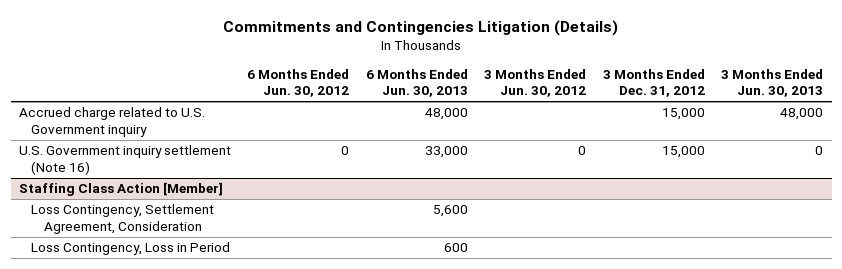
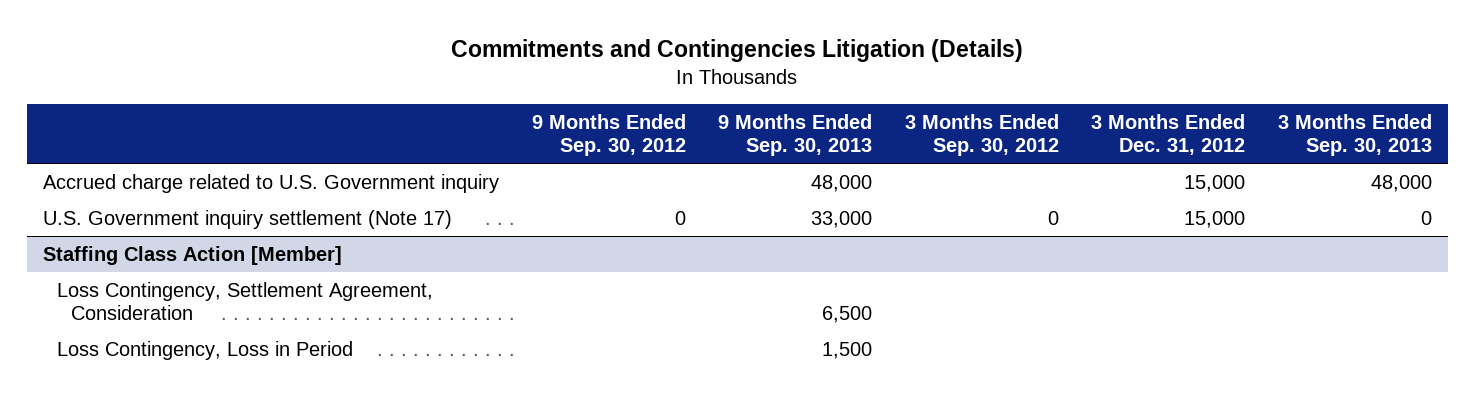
- | 6 Months Ended Jun. 30, 2012 | 6 Months Ended Jun. 30, 2013 | 3 Months Ended Jun. 30, 2012 | 3 Months Ended Dec. 31, 2012 | 3 Months Ended Jun. 30, 2013
+ | 9 Months Ended Sep. 30, 2012 | 9 Months Ended Sep. 30, 2013 | 3 Months Ended Sep. 30, 2012 | 3 Months Ended Dec. 31, 2012 | 3 Months Ended Sep. 30, 2013
- U.S. Government inquiry settlement (Note 16) | 0 | 33,000 | 0 | 15,000 | 0
+ U.S. Government inquiry settlement (Note 17) | 0 | 33,000 | 0 | 15,000 | 0

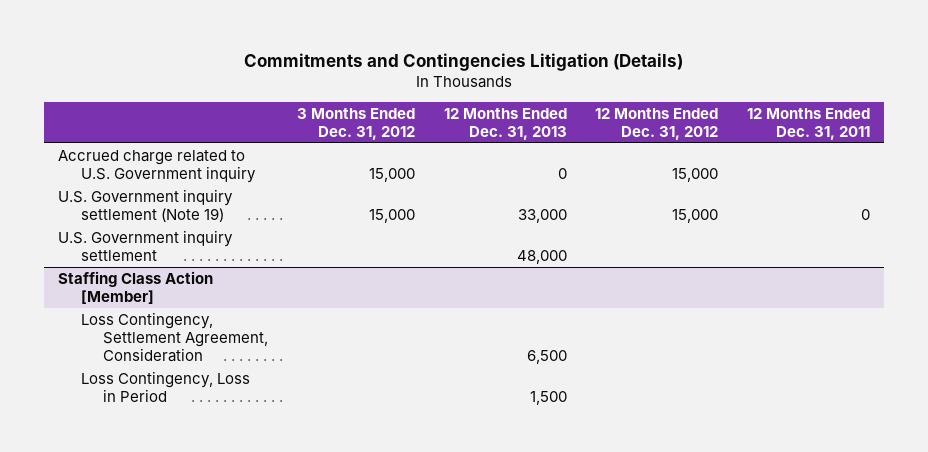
- | 9 Months Ended Sep. 30, 2012 | 9 Months Ended Sep. 30, 2013 | 3 Months Ended Sep. 30, 2012 | 3 Months Ended Dec. 31, 2012 | 3 Months Ended Sep. 30, 2013
+ | 3 Months Ended Dec. 31, 2012 | 12 Months Ended Dec. 31, 2013 | 12 Months Ended Dec. 31, 2012 | 12 Months Ended Dec. 31, 2011
- U.S. Government inquiry settlement (Note 17) | 0 | 33,000 | 0 | 15,000 | 0
+ U.S. Government inquiry settlement (Note 19) | 15,000 | 33,000 | 15,000 | 0
+ U.S. Government inquiry settlement | | 48,000 | |

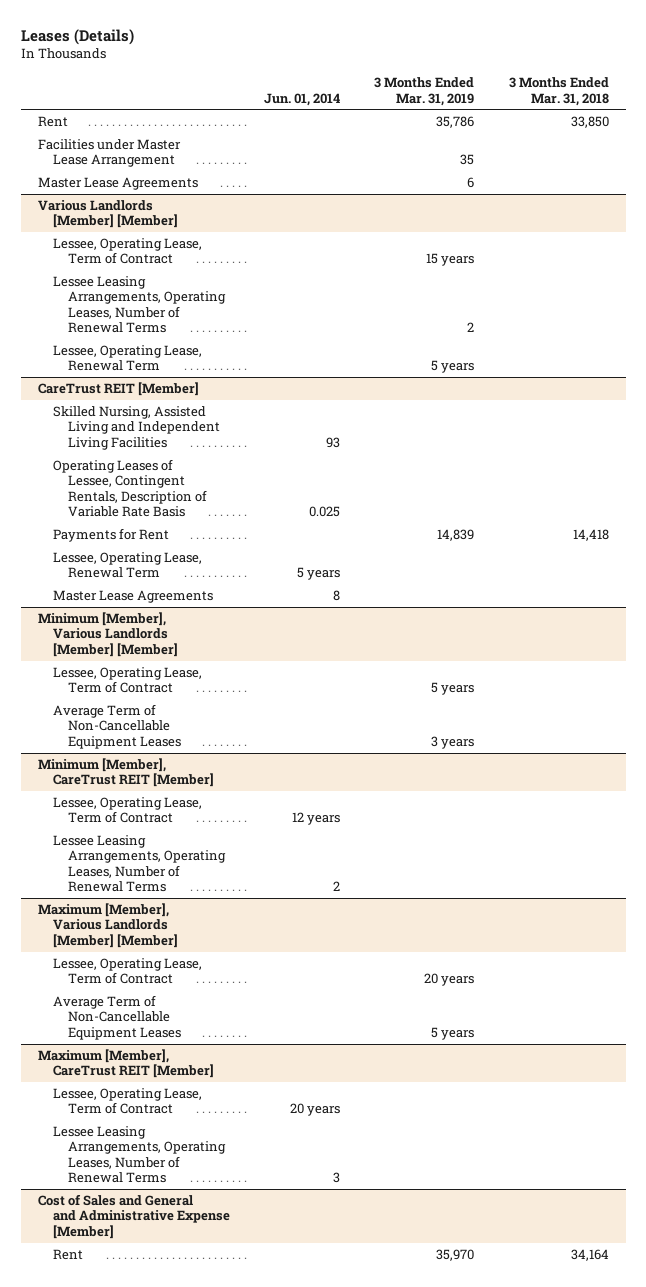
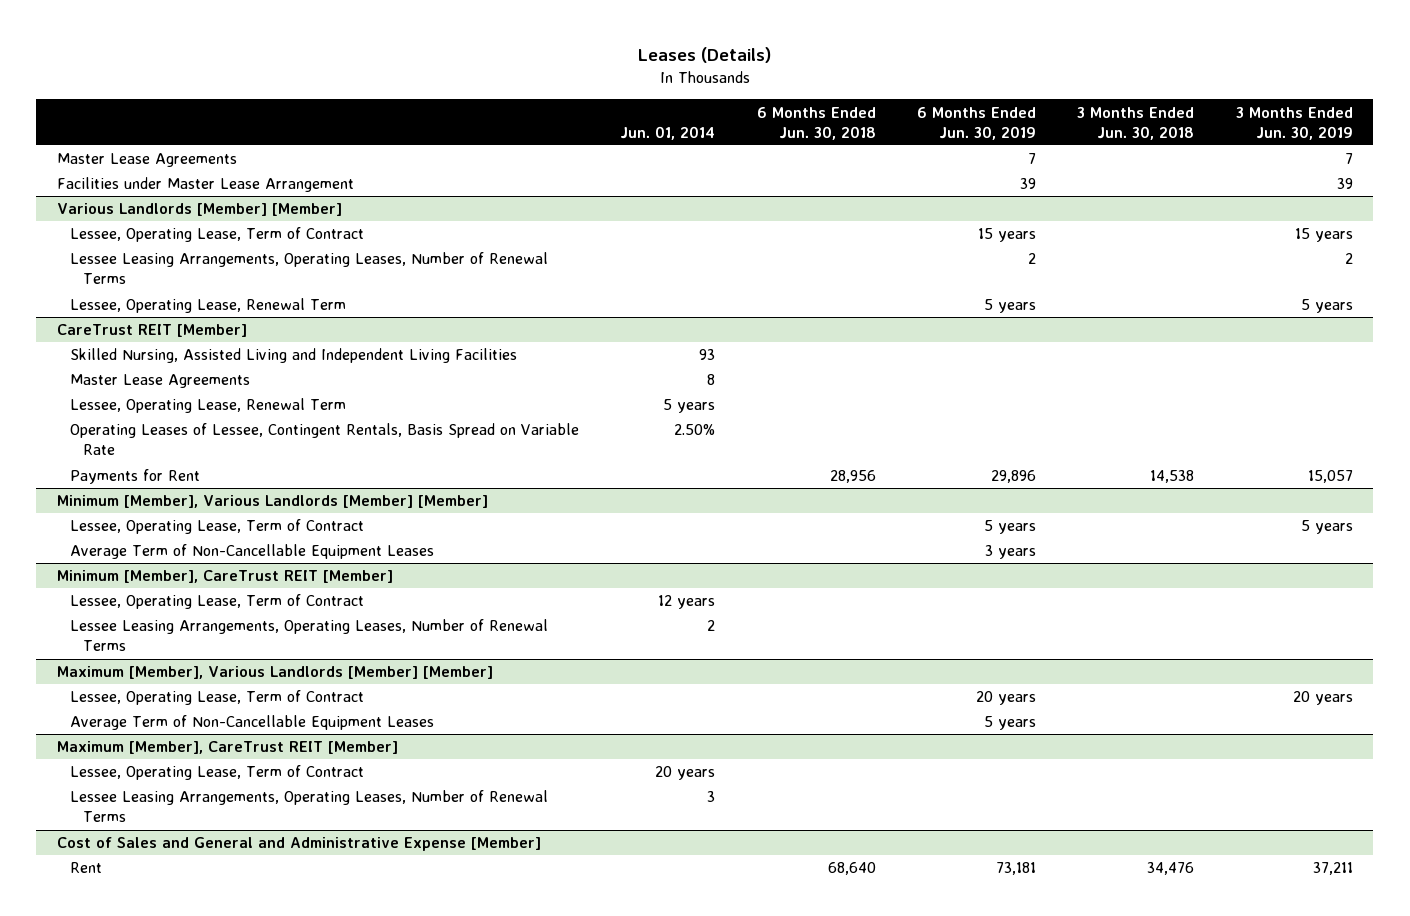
- | Jun. 01, 2014 | 3 Months Ended Mar. 31, 2019 | 3 Months Ended Mar. 31, 2018
+ | Jun. 01, 2014 | 6 Months Ended Jun. 30, 2018 | 6 Months Ended Jun. 30, 2019 | 3 Months Ended Jun. 30, 2018 | 3 Months Ended Jun. 30, 2019
- Rent | | 35,786 | 33,850
moved down: Facilities under Master Lease Arrangement | | | 39 | | 39
@ CareTrust REIT [Member]
- Operating Leases of Lessee, Contingent Rentals, Description of Variable Rate Basis | 0.025 | |
moved down: Lessee, Operating Lease, Renewal Term | 5 years | | | |
+ Operating Leases of Lessee, Contingent Rentals, Basis Spread on Variable Rate | 2.50% | | | |
moved down: Payments for Rent | | 28,956 | 29,896 | 14,538 | 15,057

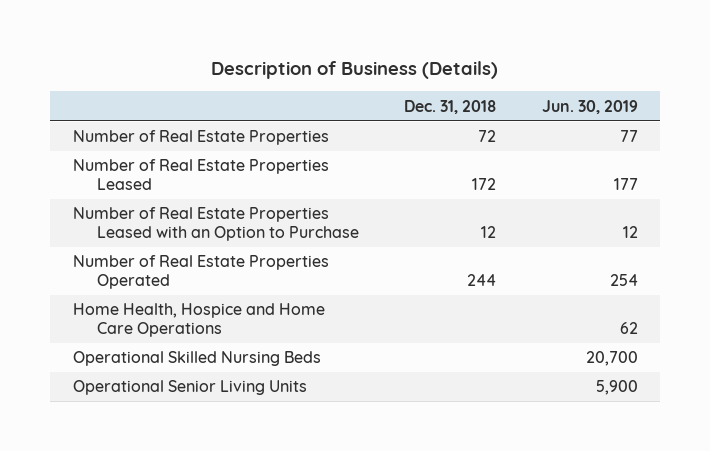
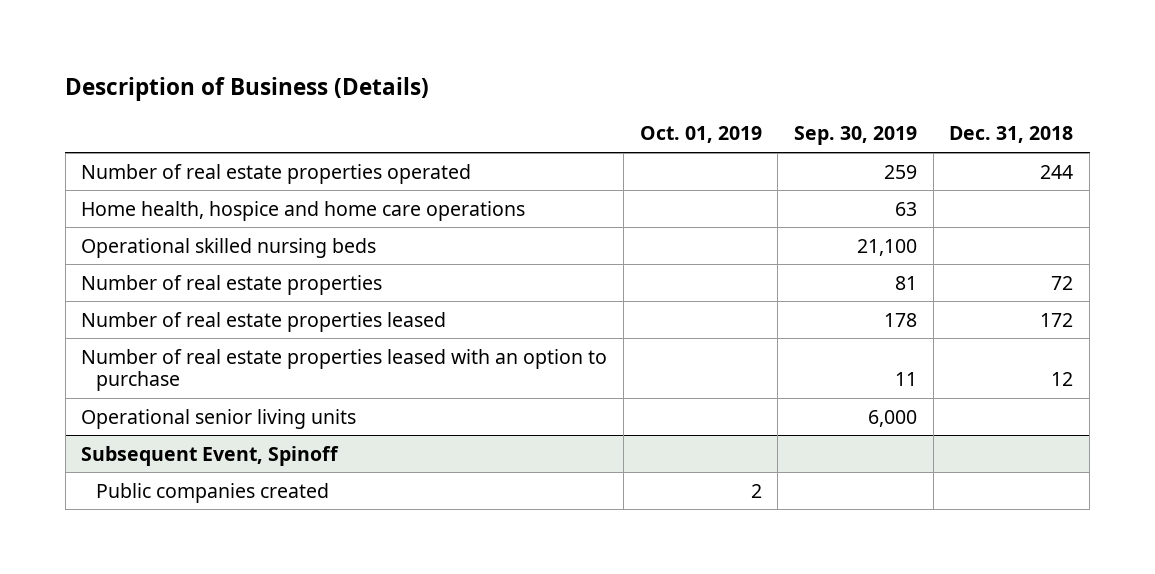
- | Dec. 31, 2018 | Jun. 30, 2019
+ | Oct. 01, 2019 | Sep. 30, 2019 | Dec. 31, 2018
- Number of Real Estate Properties | 72 | 77
- Number of Real Estate Properties Leased | 172 | 177
- Number of Real Estate Properties Leased with an Option to Purchase | 12 | 12
- Number of Real Estate Properties Operated | 244 | 254
- Home Health, Hospice and Home Care Operations | | 62
- Operational Skilled Nursing Beds | | 20,700
- Operational Senior Living Units | | 5,900
+ Number of real estate properties operated | | 259 | 244
+ Home health, hospice and home care operations | | 63 |
+ Operational skilled nursing beds | | 21,100 |
+ Number of real estate properties | | 81 | 72
+ Number of real estate properties leased | | 178 | 172
+ Number of real estate properties leased with an option to purchase | | 11 | 12
+ Operational senior living units | | 6,000 |
+ Subsequent Event, Spinoff
+ Public companies created | 2 | |

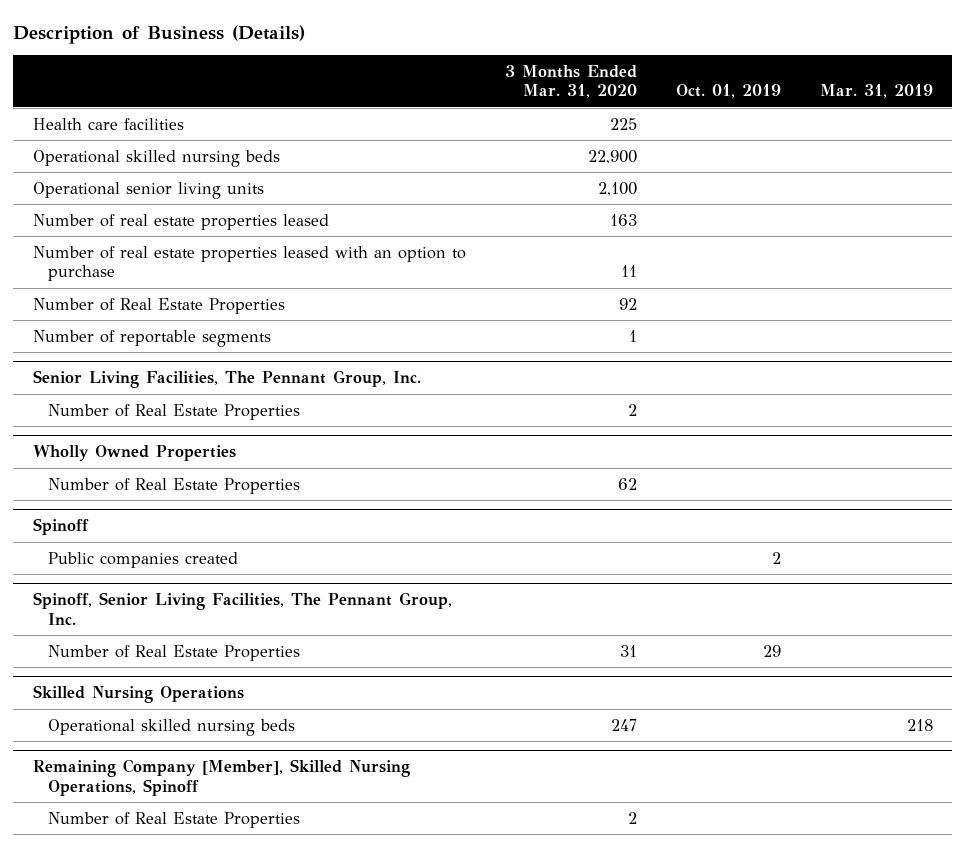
- | Oct. 01, 2019 | Sep. 30, 2019 | Dec. 31, 2018
+ | 3 Months Ended Mar. 31, 2020 | Oct. 01, 2019 | Mar. 31, 2019
- Number of real estate properties operated | | 259 | 244
- Home health, hospice and home care operations | | 63 |
+ Health care facilities | 225 | |
- Number of real estate properties | | 81 | 72
moved up: Operational senior living units | 2,100 | |
- Subsequent Event, Spinoff
+ Number of Real Estate Properties | 92 | |
+ Number of reportable segments | 1 | |
+ Senior Living Facilities, The Pennant Group, Inc.
+ Number of Real Estate Properties | 2 | |
+ Wholly Owned Properties
+ Number of Real Estate Properties | 62 | |
+ Spinoff
+ Spinoff, Senior Living Facilities, The Pennant Group, Inc.
+ Number of Real Estate Properties | 31 | 29 |
+ Skilled Nursing Operations
+ Operational skilled nursing beds | 247 | | 218
+ Remaining Company [Member], Skilled Nursing Operations, Spinoff
+ Number of Real Estate Properties | 2 | |

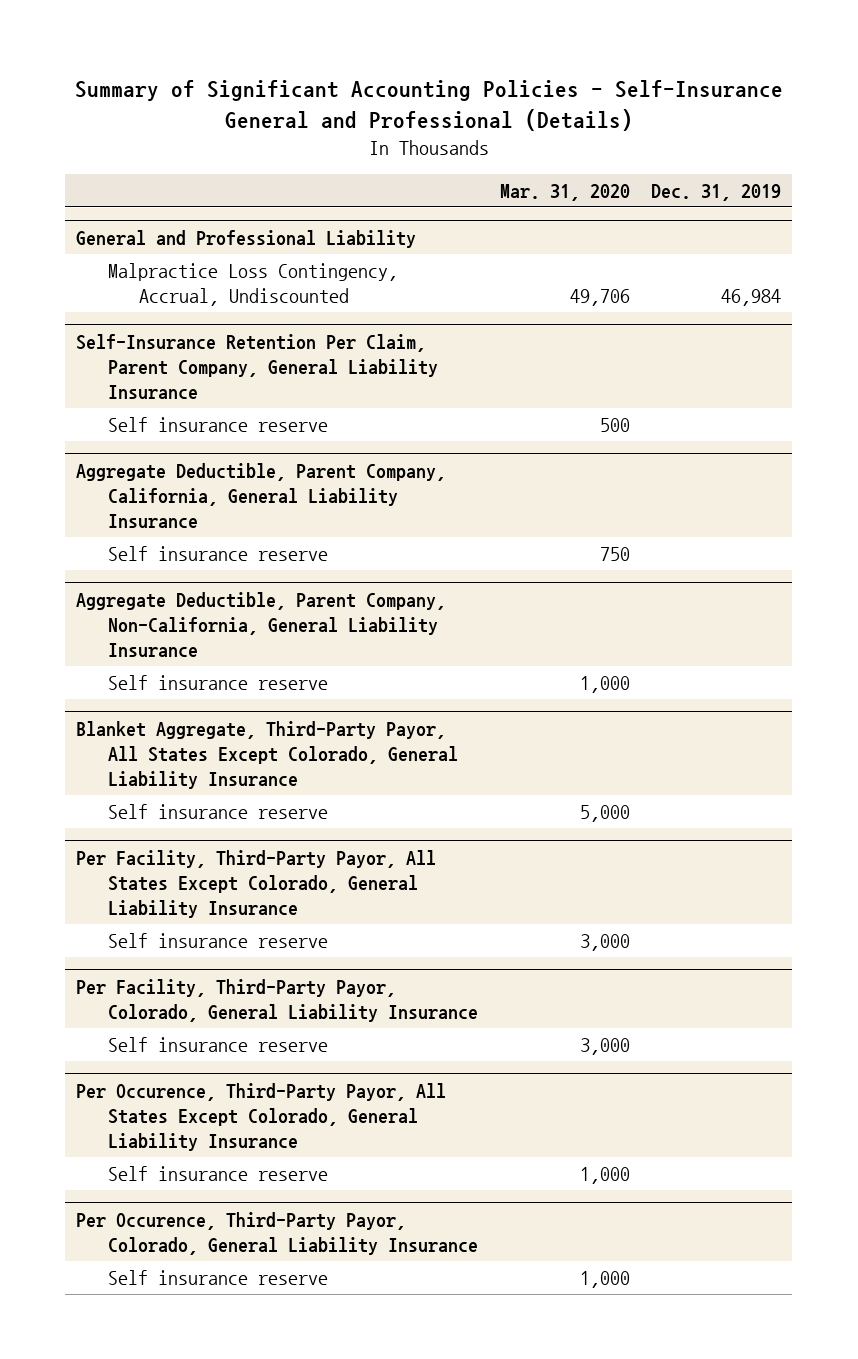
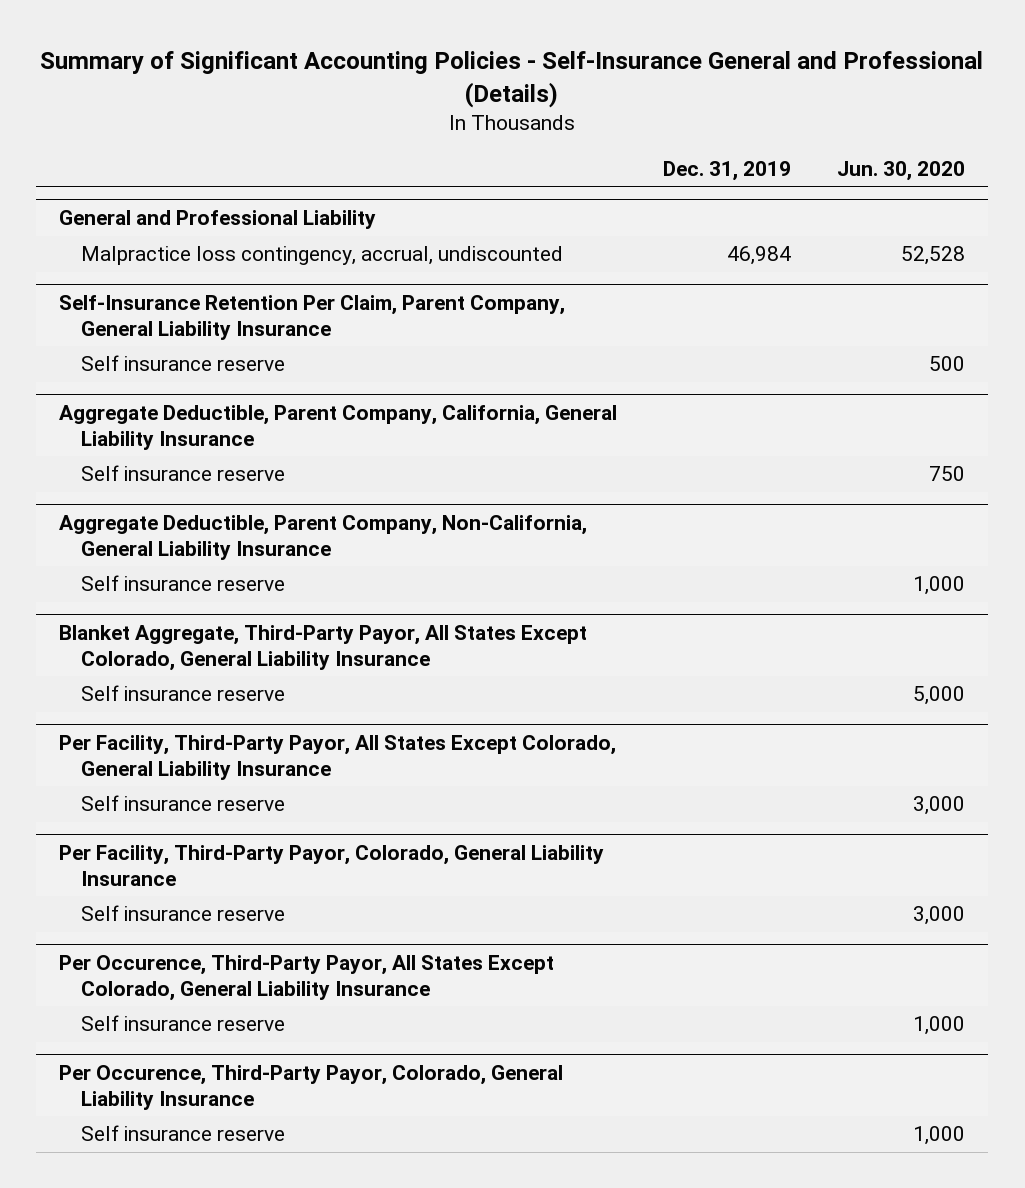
- | Mar. 31, 2020 | Dec. 31, 2019
+ | Dec. 31, 2019 | Jun. 30, 2020
@ General and Professional Liability
- Malpractice Loss Contingency, Accrual, Undiscounted | 49,706 | 46,984
+ Malpractice loss contingency, accrual, undiscounted | 46,984 | 52,528

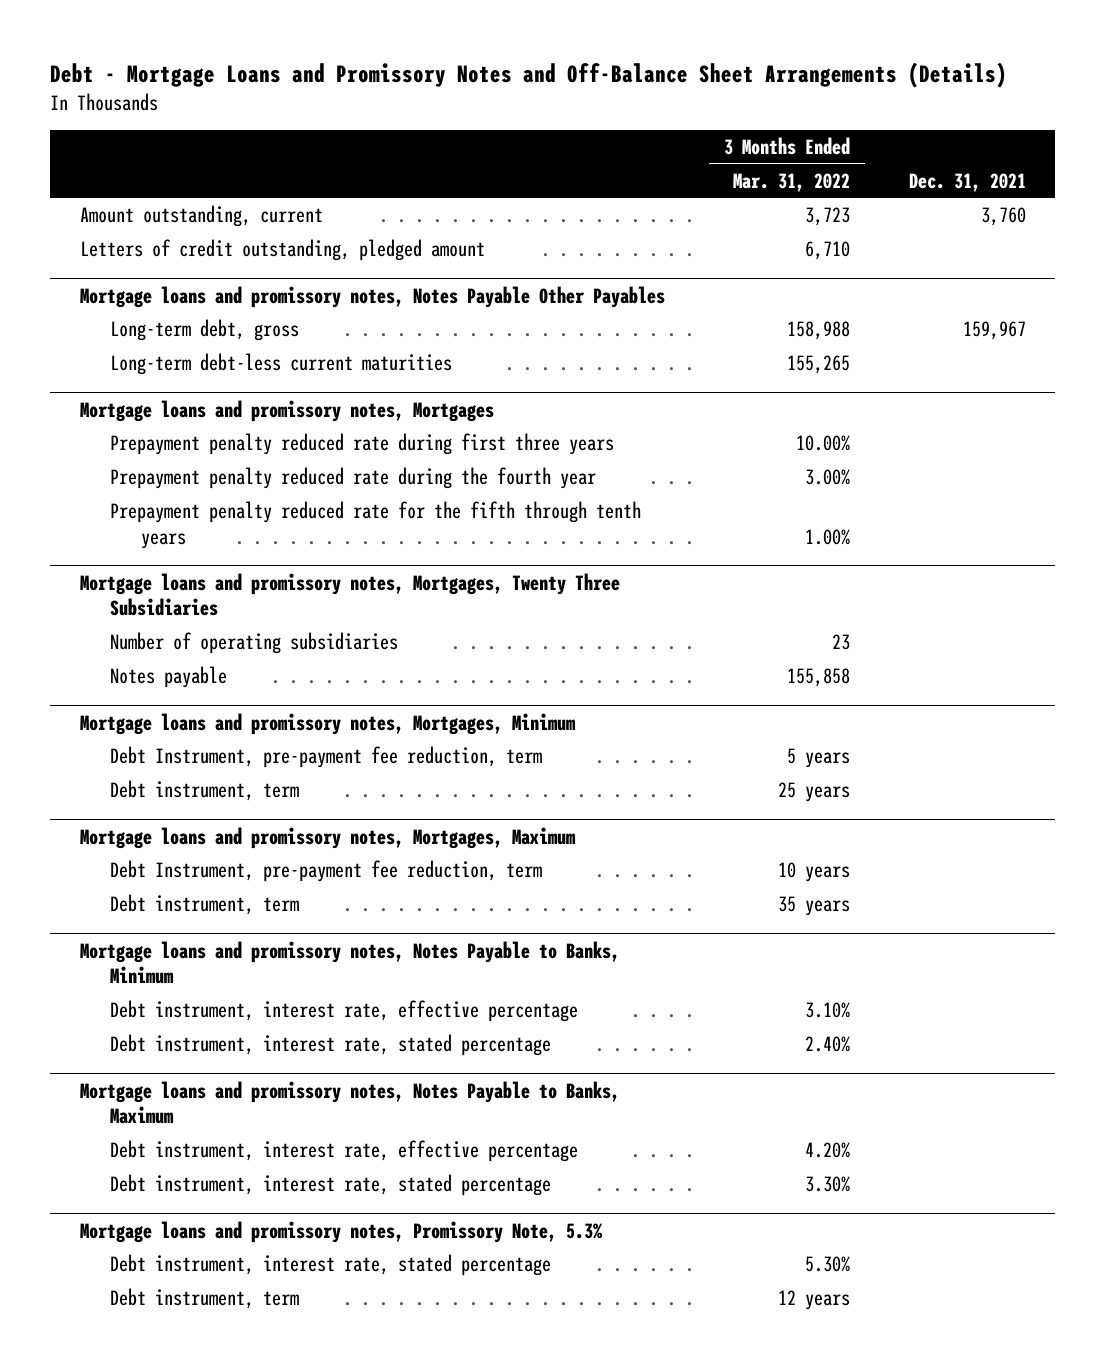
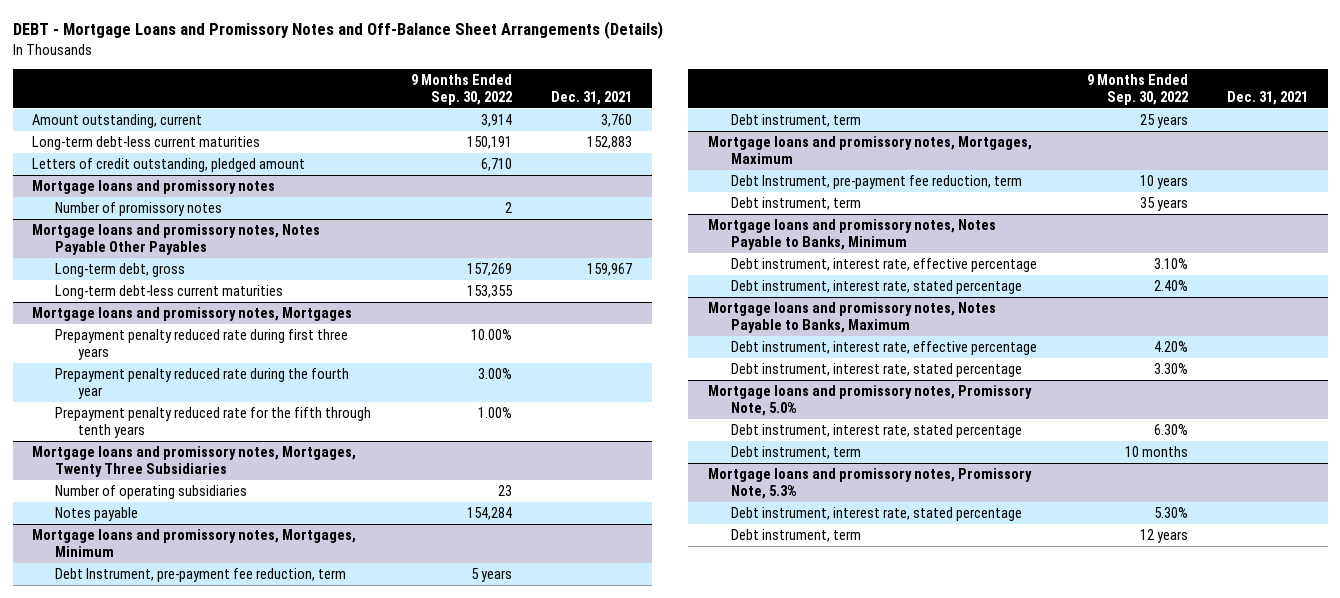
- Debt - Mortgage Loans and Promissory Notes and Off-Balance Sheet Arrangements (Details)
+ DEBT - Mortgage Loans and Promissory Notes and Off-Balance Sheet Arrangements (Details)
- | 3 Months Ended Mar. 31, 2022 | Dec. 31, 2021
+ | 9 Months Ended Sep. 30, 2022 | Dec. 31, 2021
+ Long-term debt-less current maturities | 150,191 | 152,883
+ Mortgage loans and promissory notes
+ Number of promissory notes | 2 |
+ Mortgage loans and promissory notes, Promissory Note, 5.0%
+ Debt instrument, interest rate, stated percentage | 6.30% |
+ Debt instrument, term | 10 months |

